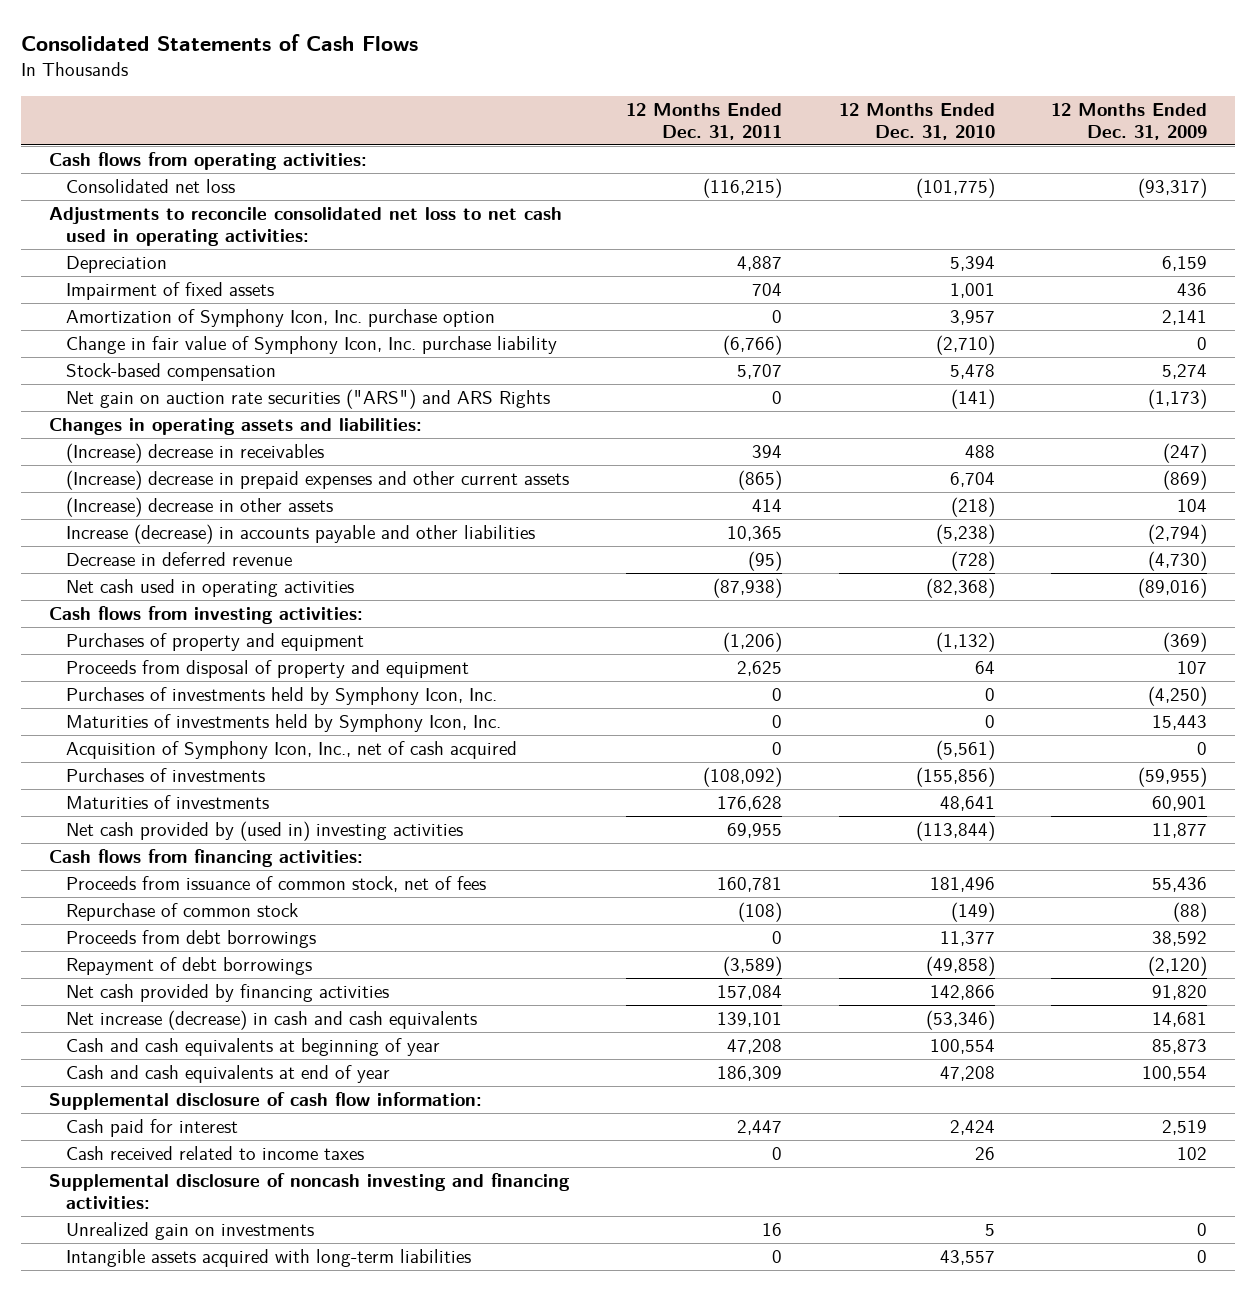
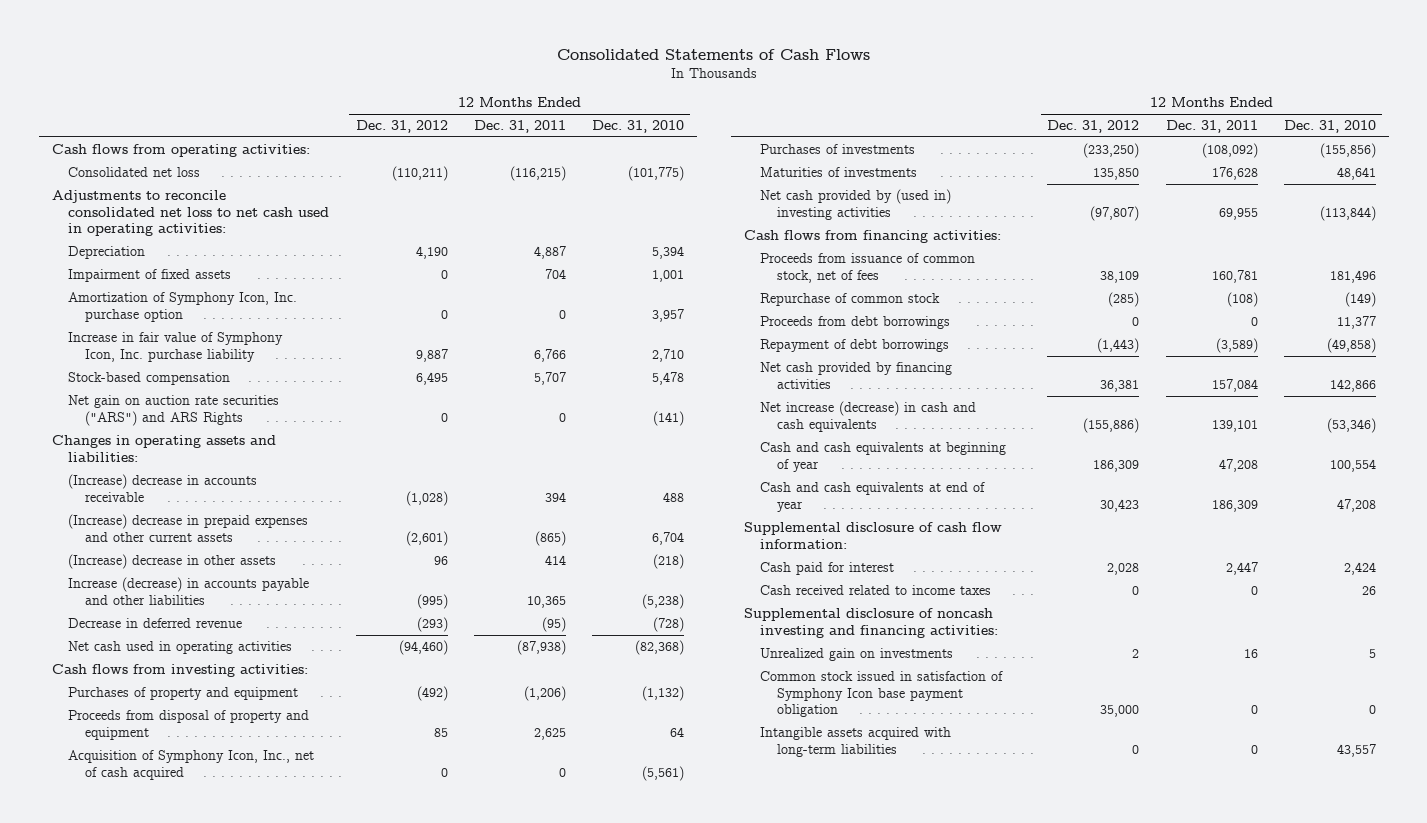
- | 12 Months Ended Dec. 31, 2011 | 12 Months Ended Dec. 31, 2010 | 12 Months Ended Dec. 31, 2009
+ | 12 Months Ended Dec. 31, 2012 | 12 Months Ended Dec. 31, 2011 | 12 Months Ended Dec. 31, 2010
- Change in fair value of Symphony Icon, Inc. purchase liability | (6,766) | (2,710) | 0
+ Increase in fair value of Symphony Icon, Inc. purchase liability | 9,887 | 6,766 | 2,710
- (Increase) decrease in receivables | 394 | 488 | (247)
+ (Increase) decrease in accounts receivable | (1,028) | 394 | 488
- Purchases of investments held by Symphony Icon, Inc. | 0 | 0 | (4,250)
- Maturities of investments held by Symphony Icon, Inc. | 0 | 0 | 15,443
+ Common stock issued in satisfaction of Symphony Icon base payment obligation | 35,000 | 0 | 0

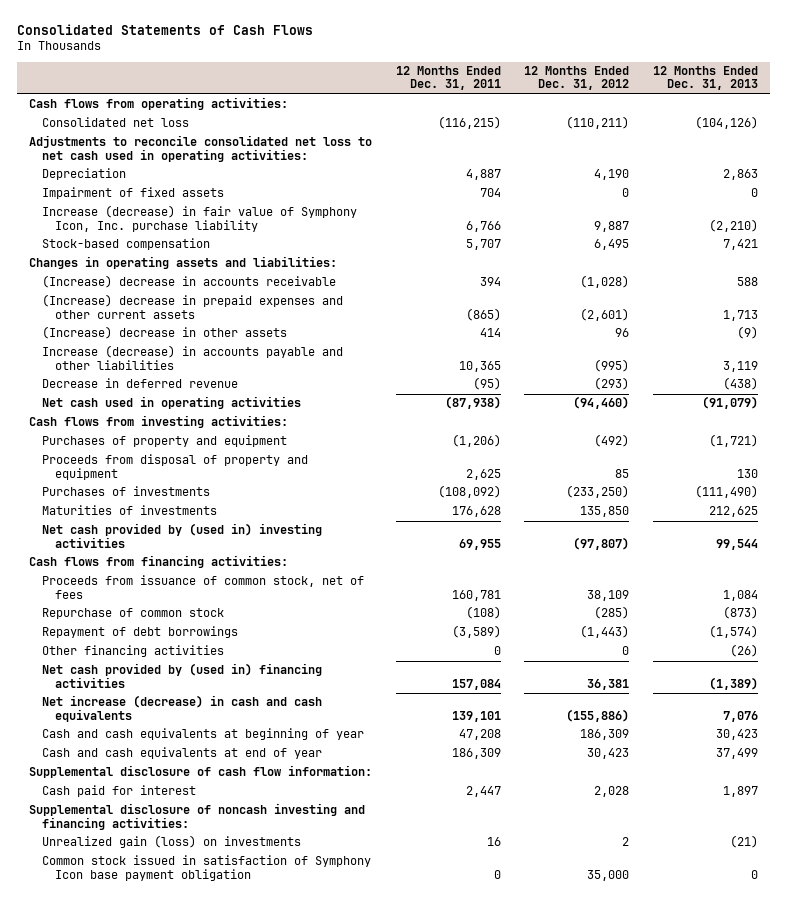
- | 12 Months Ended Dec. 31, 2012 | 12 Months Ended Dec. 31, 2011 | 12 Months Ended Dec. 31, 2010
+ | 12 Months Ended Dec. 31, 2011 | 12 Months Ended Dec. 31, 2012 | 12 Months Ended Dec. 31, 2013
- Amortization of Symphony Icon, Inc. purchase option | 0 | 0 | 3,957
- Increase in fair value of Symphony Icon, Inc. purchase liability | 9,887 | 6,766 | 2,710
+ Increase (decrease) in fair value of Symphony Icon, Inc. purchase liability | 6,766 | 9,887 | (2,210)
- Net gain on auction rate securities ("ARS") and ARS Rights | 0 | 0 | (141)
- Acquisition of Symphony Icon, Inc., net of cash acquired | 0 | 0 | (5,561)
- Proceeds from debt borrowings | 0 | 0 | 11,377
- Net cash provided by financing activities | 36,381 | 157,084 | 142,866
+ Other financing activities | 0 | 0 | (26)
+ Net cash provided by (used in) financing activities | 157,084 | 36,381 | (1,389)
- Cash received related to income taxes | 0 | 0 | 26
- Unrealized gain on investments | 2 | 16 | 5
+ Unrealized gain (loss) on investments | 16 | 2 | (21)
- Intangible assets acquired with long-term liabilities | 0 | 0 | 43,557

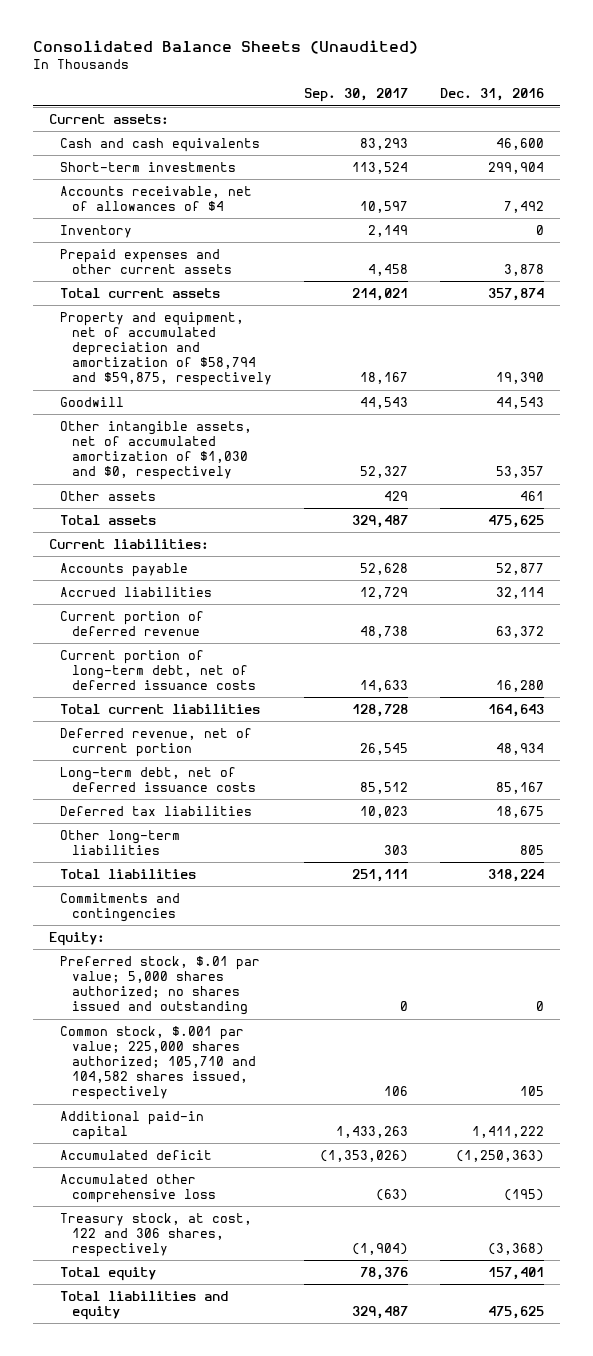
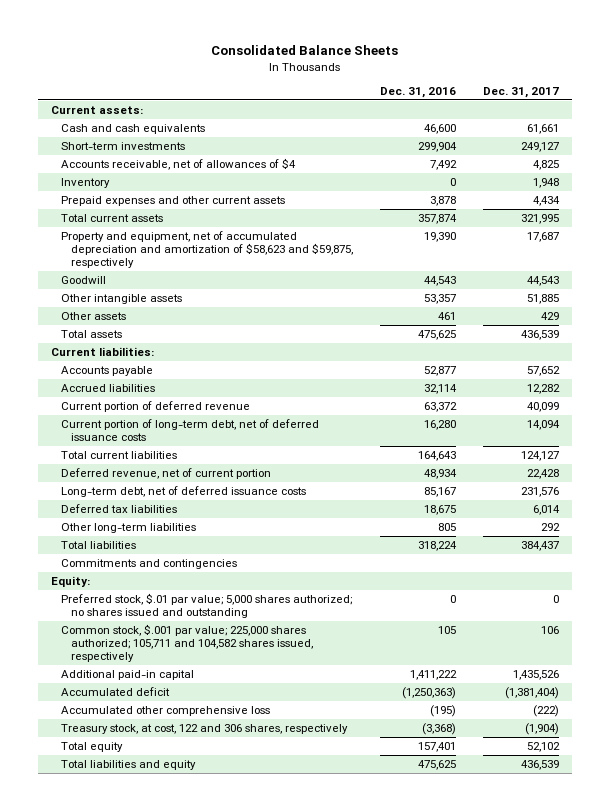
- Consolidated Balance Sheets (Unaudited)
+ Consolidated Balance Sheets
- | Sep. 30, 2017 | Dec. 31, 2016
+ | Dec. 31, 2016 | Dec. 31, 2017
- Property and equipment, net of accumulated depreciation and amortization of $58,794 and $59,875, respectively | 18,167 | 19,390
+ Property and equipment, net of accumulated depreciation and amortization of $58,623 and $59,875, respectively | 19,390 | 17,687
- Other intangible assets, net of accumulated amortization of $1,030 and $0, respectively | 52,327 | 53,357
+ Other intangible assets | 53,357 | 51,885
- Common stock, $.001 par value; 225,000 shares authorized; 105,710 and 104,582 shares issued, respectively | 106 | 105
+ Common stock, $.001 par value; 225,000 shares authorized; 105,711 and 104,582 shares issued, respectively | 105 | 106

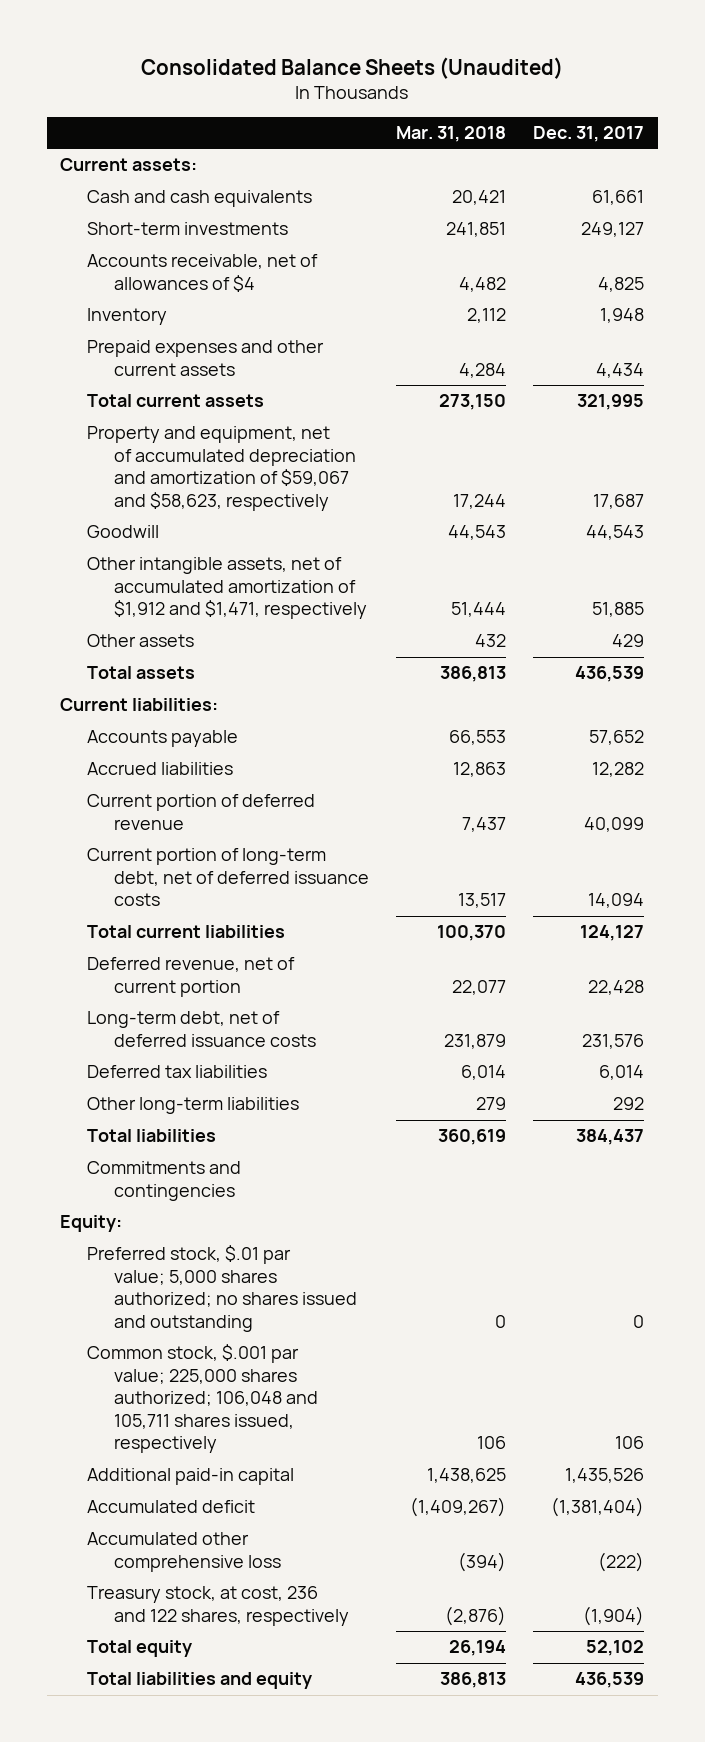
- Consolidated Balance Sheets
+ Consolidated Balance Sheets (Unaudited)
- | Dec. 31, 2016 | Dec. 31, 2017
+ | Mar. 31, 2018 | Dec. 31, 2017
- Property and equipment, net of accumulated depreciation and amortization of $58,623 and $59,875, respectively | 19,390 | 17,687
+ Property and equipment, net of accumulated depreciation and amortization of $59,067 and $58,623, respectively | 17,244 | 17,687
- Other intangible assets | 53,357 | 51,885
+ Other intangible assets, net of accumulated amortization of $1,912 and $1,471, respectively | 51,444 | 51,885
- Common stock, $.001 par value; 225,000 shares authorized; 105,711 and 104,582 shares issued, respectively | 105 | 106
+ Common stock, $.001 par value; 225,000 shares authorized; 106,048 and 105,711 shares issued, respectively | 106 | 106
- Treasury stock, at cost, 122 and 306 shares, respectively | (3,368) | (1,904)
+ Treasury stock, at cost, 236 and 122 shares, respectively | (2,876) | (1,904)

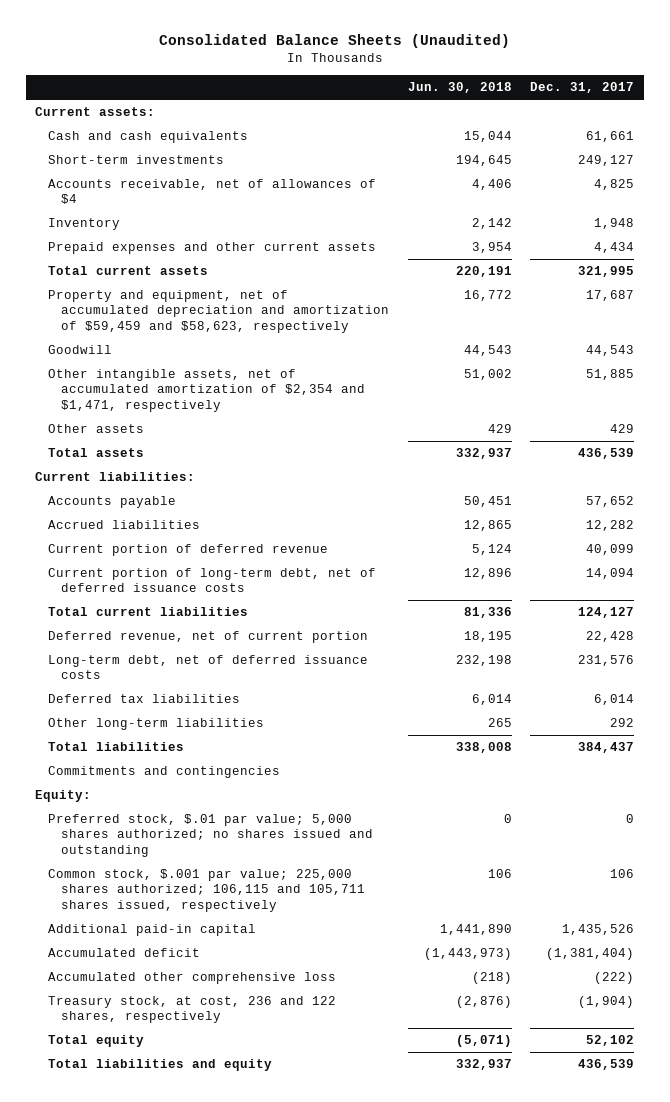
- | Mar. 31, 2018 | Dec. 31, 2017
+ | Jun. 30, 2018 | Dec. 31, 2017
- Property and equipment, net of accumulated depreciation and amortization of $59,067 and $58,623, respectively | 17,244 | 17,687
+ Property and equipment, net of accumulated depreciation and amortization of $59,459 and $58,623, respectively | 16,772 | 17,687
- Other intangible assets, net of accumulated amortization of $1,912 and $1,471, respectively | 51,444 | 51,885
+ Other intangible assets, net of accumulated amortization of $2,354 and $1,471, respectively | 51,002 | 51,885
- Common stock, $.001 par value; 225,000 shares authorized; 106,048 and 105,711 shares issued, respectively | 106 | 106
+ Common stock, $.001 par value; 225,000 shares authorized; 106,115 and 105,711 shares issued, respectively | 106 | 106

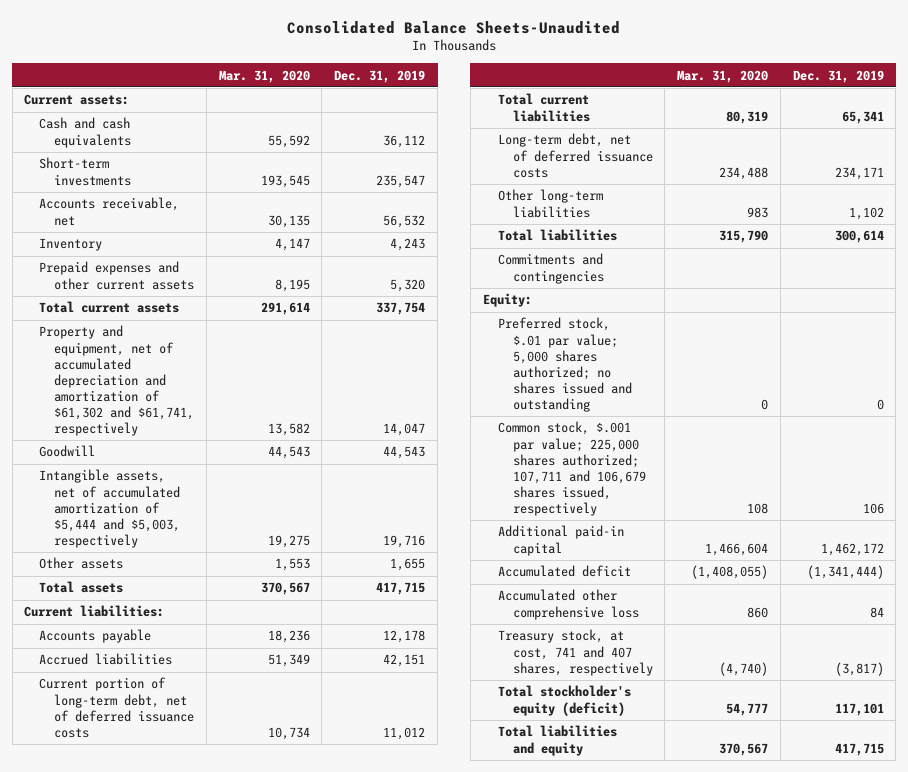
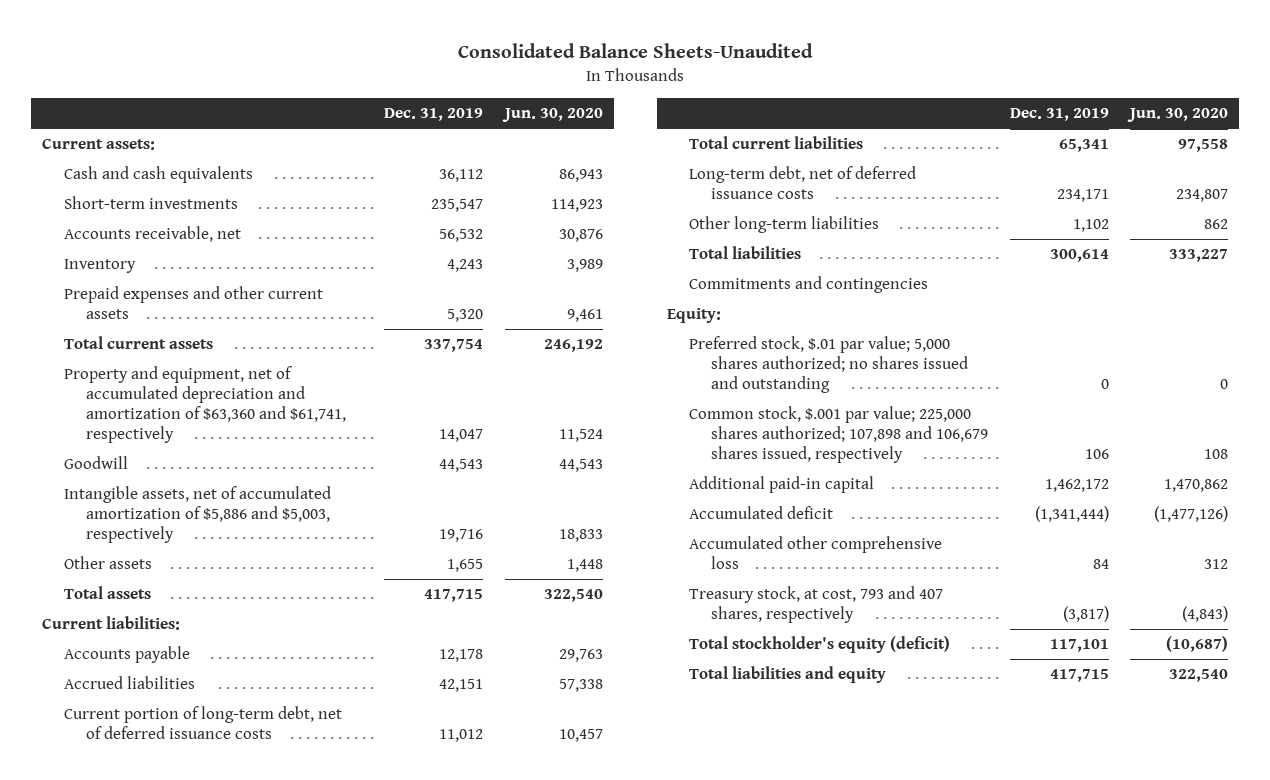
- | Mar. 31, 2020 | Dec. 31, 2019
+ | Dec. 31, 2019 | Jun. 30, 2020
- Property and equipment, net of accumulated depreciation and amortization of $61,302 and $61,741, respectively | 13,582 | 14,047
+ Property and equipment, net of accumulated depreciation and amortization of $63,360 and $61,741, respectively | 14,047 | 11,524
- Intangible assets, net of accumulated amortization of $5,444 and $5,003, respectively | 19,275 | 19,716
+ Intangible assets, net of accumulated amortization of $5,886 and $5,003, respectively | 19,716 | 18,833
- Common stock, $.001 par value; 225,000 shares authorized; 107,711 and 106,679 shares issued, respectively | 108 | 106
+ Common stock, $.001 par value; 225,000 shares authorized; 107,898 and 106,679 shares issued, respectively | 106 | 108
- Treasury stock, at cost, 741 and 407 shares, respectively | (4,740) | (3,817)
+ Treasury stock, at cost, 793 and 407 shares, respectively | (3,817) | (4,843)

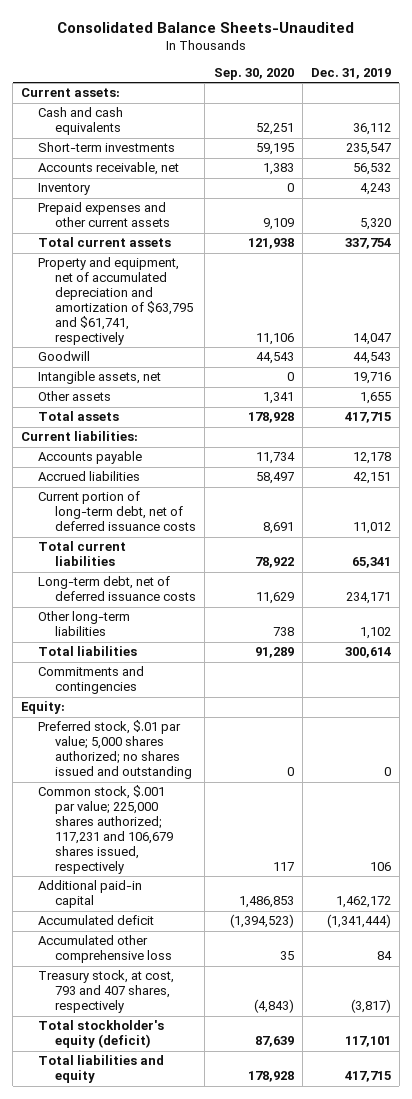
- | Dec. 31, 2019 | Jun. 30, 2020
+ | Sep. 30, 2020 | Dec. 31, 2019
- Property and equipment, net of accumulated depreciation and amortization of $63,360 and $61,741, respectively | 14,047 | 11,524
+ Property and equipment, net of accumulated depreciation and amortization of $63,795 and $61,741, respectively | 11,106 | 14,047
- Intangible assets, net of accumulated amortization of $5,886 and $5,003, respectively | 19,716 | 18,833
+ Intangible assets, net | 0 | 19,716
- Common stock, $.001 par value; 225,000 shares authorized; 107,898 and 106,679 shares issued, respectively | 106 | 108
+ Common stock, $.001 par value; 225,000 shares authorized; 117,231 and 106,679 shares issued, respectively | 117 | 106

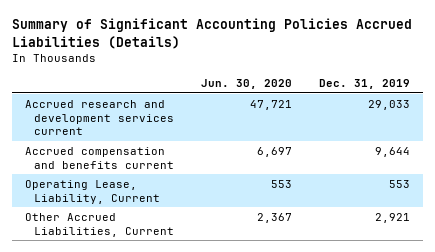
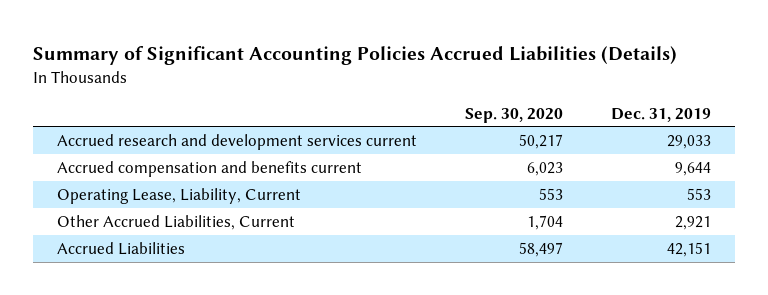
- | Jun. 30, 2020 | Dec. 31, 2019
+ | Sep. 30, 2020 | Dec. 31, 2019
+ Accrued Liabilities | 58,497 | 42,151

